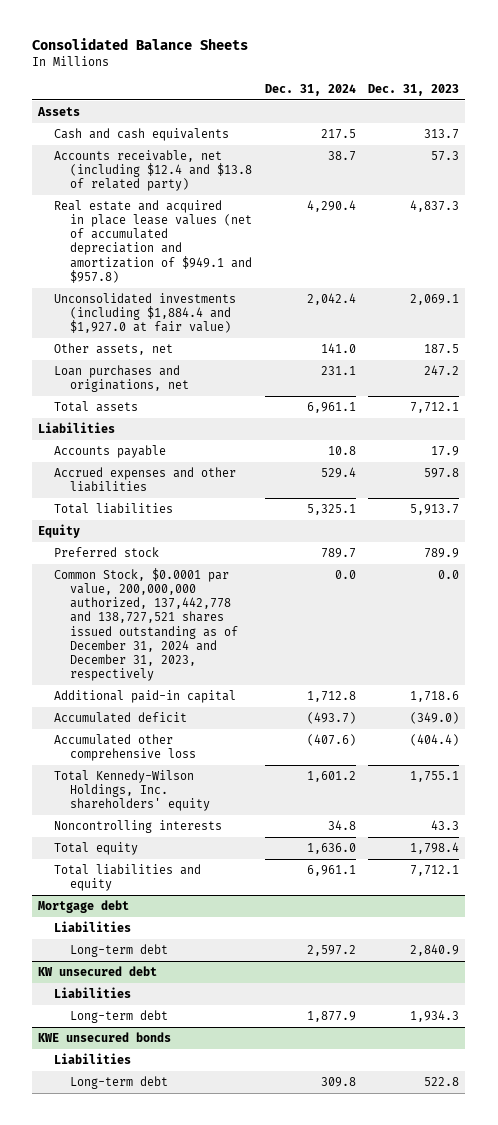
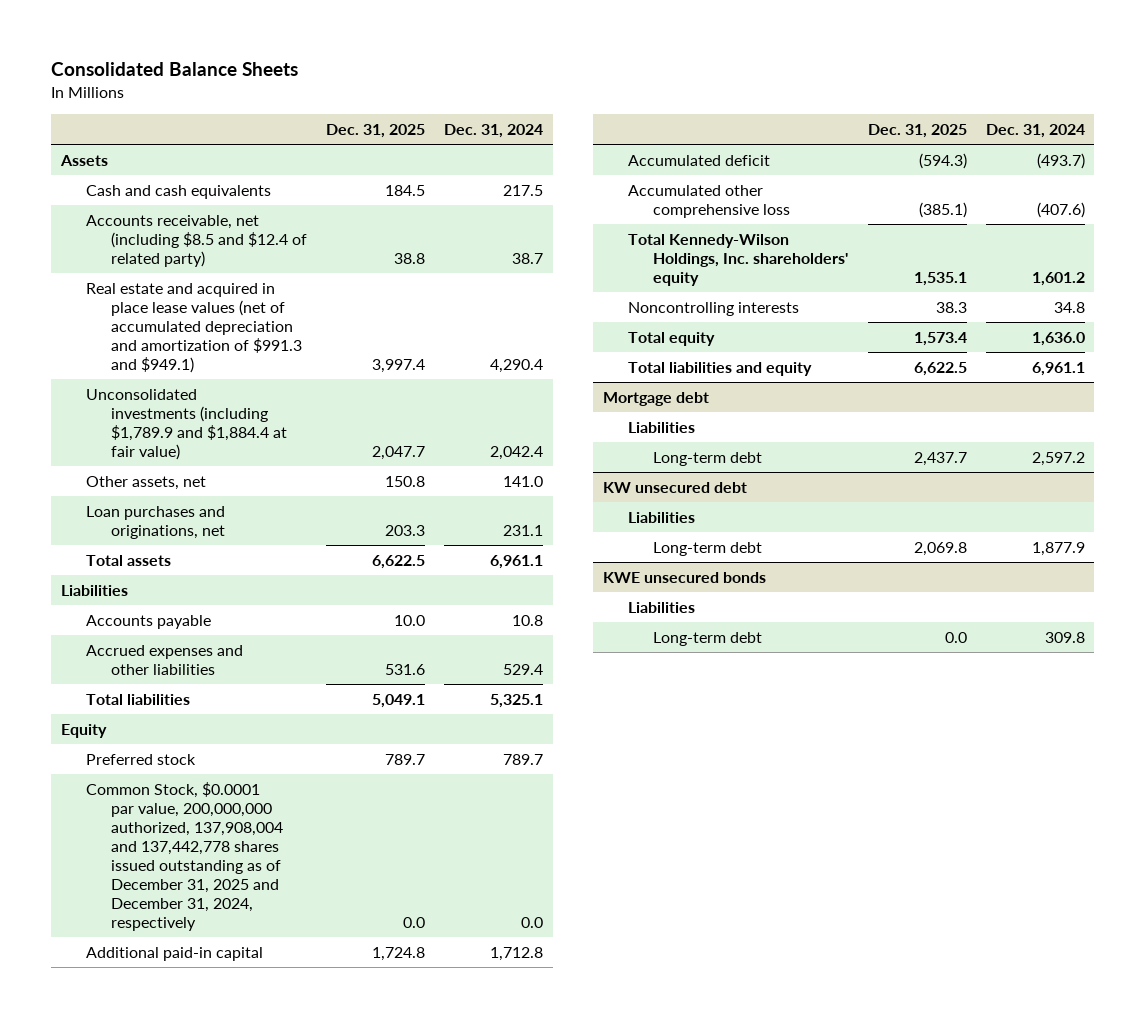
- | Dec. 31, 2024 | Dec. 31, 2023
+ | Dec. 31, 2025 | Dec. 31, 2024
- Accounts receivable, net (including $12.4 and $13.8 of related party) | 38.7 | 57.3
- Real estate and acquired in place lease values (net of accumulated depreciation and amortization of $949.1 and $957.8) | 4,290.4 | 4,837.3
- Unconsolidated investments (including $1,884.4 and $1,927.0 at fair value) | 2,042.4 | 2,069.1
+ Accounts receivable, net (including $8.5 and $12.4 of related party) | 38.8 | 38.7
+ Real estate and acquired in place lease values (net of accumulated depreciation and amortization of $991.3 and $949.1) | 3,997.4 | 4,290.4
+ Unconsolidated investments (including $1,789.9 and $1,884.4 at fair value) | 2,047.7 | 2,042.4
- Common Stock, $0.0001 par value, 200,000,000 authorized, 137,442,778 and 138,727,521 shares issued outstanding as of December 31, 2024 and December 31, 2023, respectively | 0.0 | 0.0
+ Common Stock, $0.0001 par value, 200,000,000 authorized, 137,908,004 and 137,442,778 shares issued outstanding as of December 31, 2025 and December 31, 2024, respectively | 0.0 | 0.0

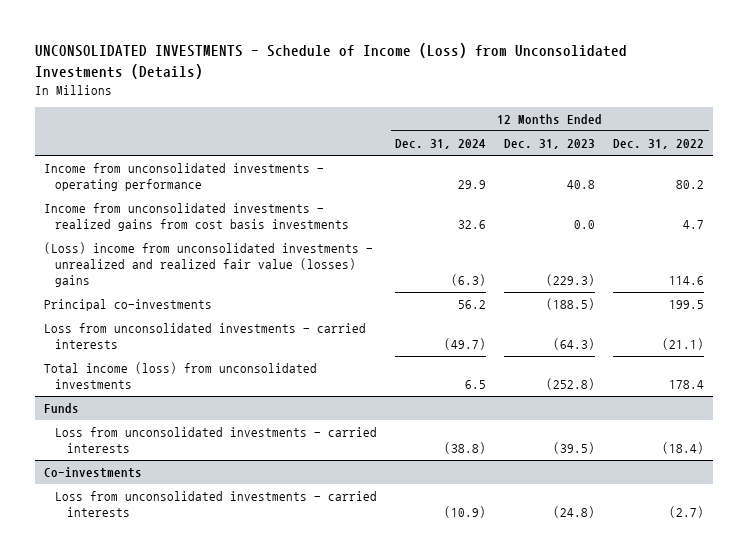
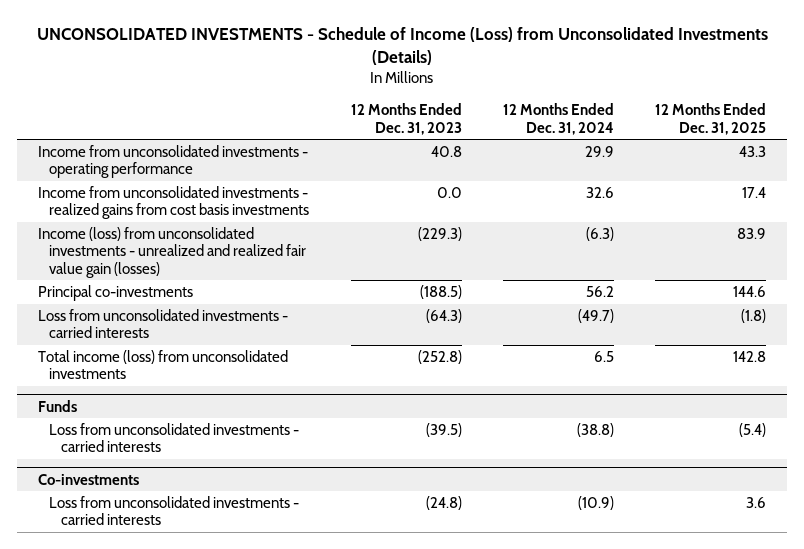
- | 12 Months Ended Dec. 31, 2024 | 12 Months Ended Dec. 31, 2023 | 12 Months Ended Dec. 31, 2022
+ | 12 Months Ended Dec. 31, 2023 | 12 Months Ended Dec. 31, 2024 | 12 Months Ended Dec. 31, 2025
- (Loss) income from unconsolidated investments - unrealized and realized fair value (losses) gains | (6.3) | (229.3) | 114.6
+ Income (loss) from unconsolidated investments - unrealized and realized fair value gain (losses) | (229.3) | (6.3) | 83.9

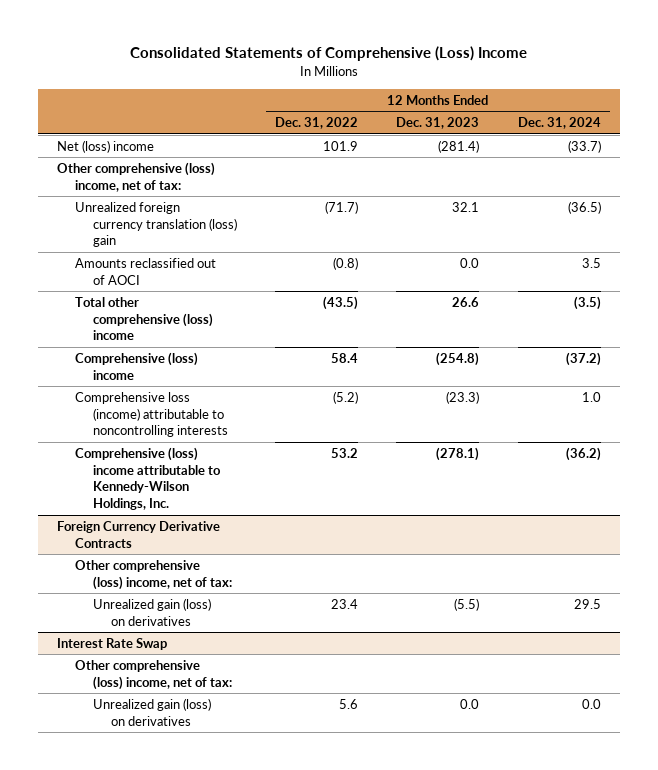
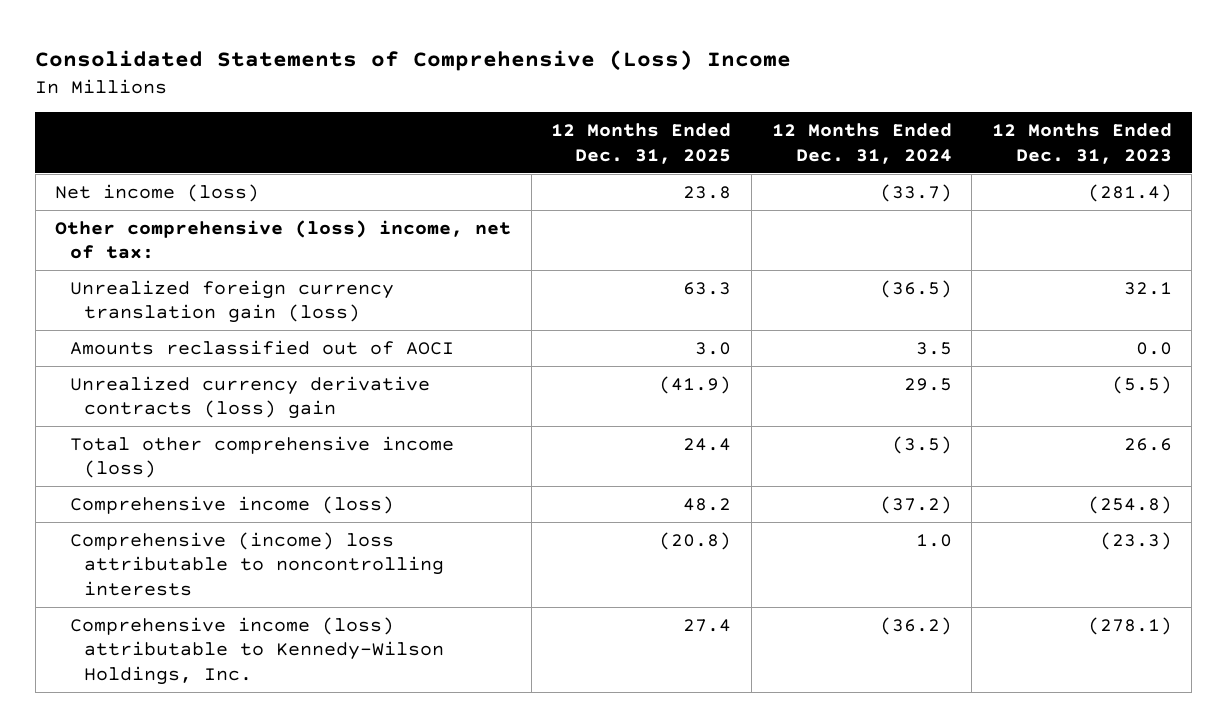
- | 12 Months Ended Dec. 31, 2022 | 12 Months Ended Dec. 31, 2023 | 12 Months Ended Dec. 31, 2024
+ | 12 Months Ended Dec. 31, 2025 | 12 Months Ended Dec. 31, 2024 | 12 Months Ended Dec. 31, 2023
- Net (loss) income | 101.9 | (281.4) | (33.7)
+ Net income (loss) | 23.8 | (33.7) | (281.4)
- Unrealized foreign currency translation (loss) gain | (71.7) | 32.1 | (36.5)
+ Unrealized foreign currency translation gain (loss) | 63.3 | (36.5) | 32.1
- Total other comprehensive (loss) income | (43.5) | 26.6 | (3.5)
- Comprehensive (loss) income | 58.4 | (254.8) | (37.2)
- Comprehensive loss (income) attributable to noncontrolling interests | (5.2) | (23.3) | 1.0
- Comprehensive (loss) income attributable to Kennedy-Wilson Holdings, Inc. | 53.2 | (278.1) | (36.2)
- Foreign Currency Derivative Contracts
- Other comprehensive (loss) income, net of tax:
- Unrealized gain (loss) on derivatives | 23.4 | (5.5) | 29.5
- Interest Rate Swap
- Other comprehensive (loss) income, net of tax:
- Unrealized gain (loss) on derivatives | 5.6 | 0.0 | 0.0
+ Unrealized currency derivative contracts (loss) gain | (41.9) | 29.5 | (5.5)
+ Total other comprehensive income (loss) | 24.4 | (3.5) | 26.6
+ Comprehensive income (loss) | 48.2 | (37.2) | (254.8)
+ Comprehensive (income) loss attributable to noncontrolling interests | (20.8) | 1.0 | (23.3)
+ Comprehensive income (loss) attributable to Kennedy-Wilson Holdings, Inc. | 27.4 | (36.2) | (278.1)

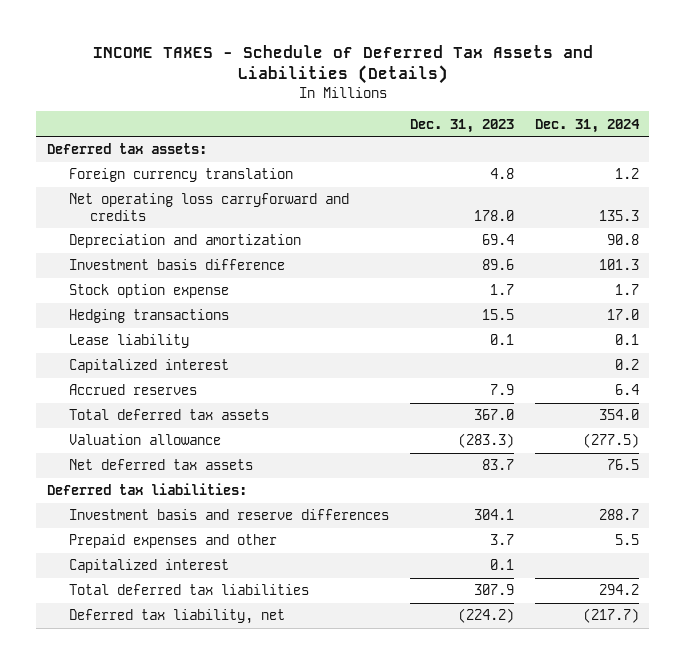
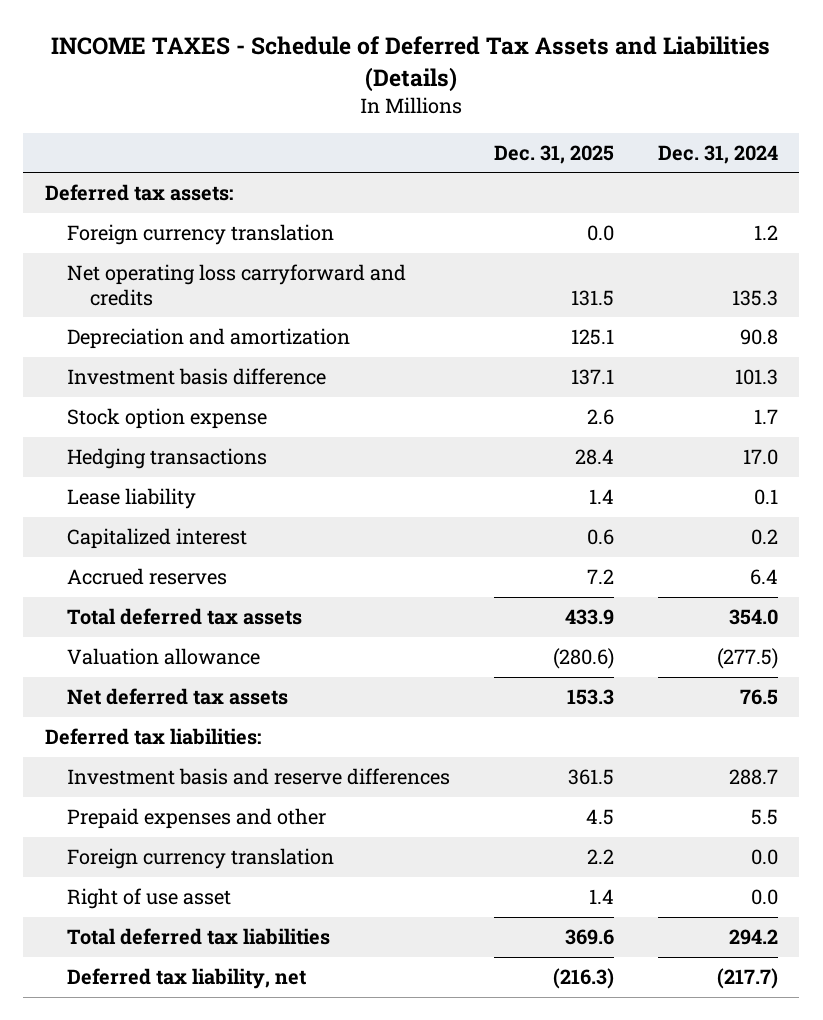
- | Dec. 31, 2023 | Dec. 31, 2024
+ | Dec. 31, 2025 | Dec. 31, 2024
- Capitalized interest | 0.1 |
+ Foreign currency translation | 2.2 | 0.0
+ Right of use asset | 1.4 | 0.0

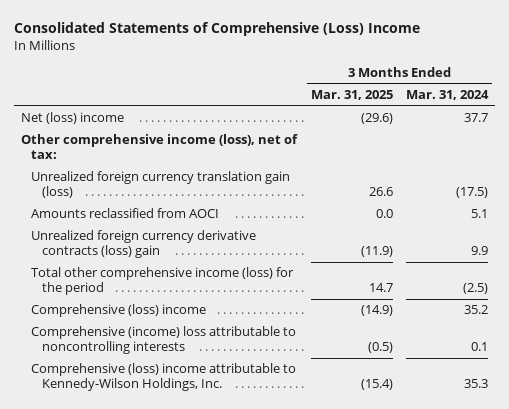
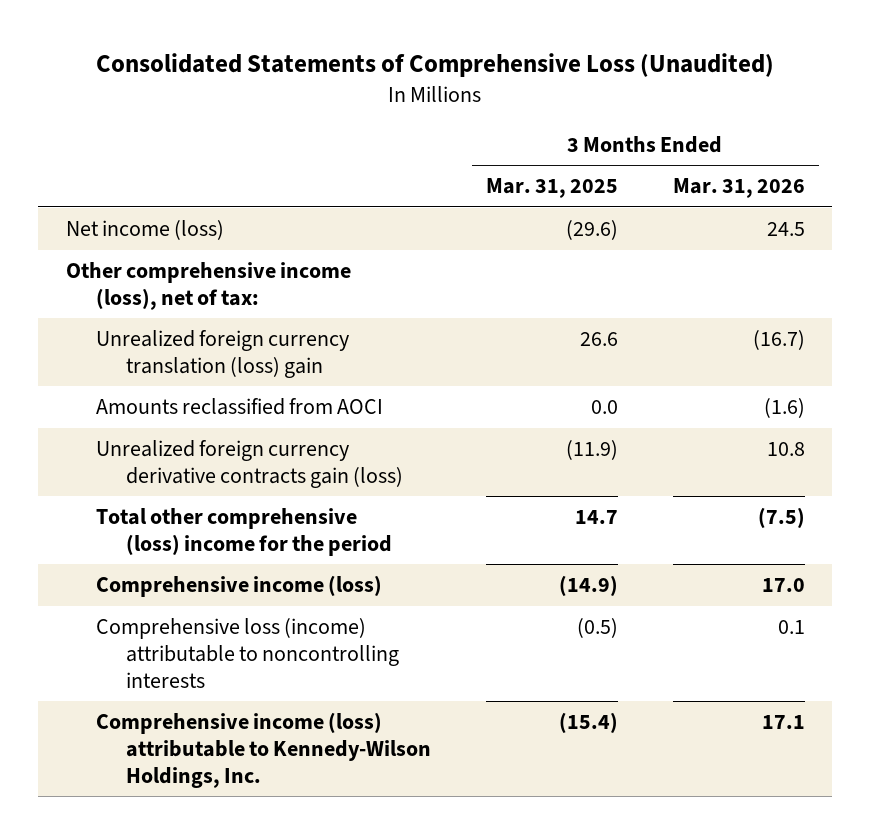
- Consolidated Statements of Comprehensive (Loss) Income
+ Consolidated Statements of Comprehensive Loss (Unaudited)
- | 3 Months Ended Mar. 31, 2025 | 3 Months Ended Mar. 31, 2024
+ | 3 Months Ended Mar. 31, 2025 | 3 Months Ended Mar. 31, 2026
- Net (loss) income | (29.6) | 37.7
+ Net income (loss) | (29.6) | 24.5
- Unrealized foreign currency translation gain (loss) | 26.6 | (17.5)
+ Unrealized foreign currency translation (loss) gain | 26.6 | (16.7)
- Unrealized foreign currency derivative contracts (loss) gain | (11.9) | 9.9
- Total other comprehensive income (loss) for the period | 14.7 | (2.5)
- Comprehensive (loss) income | (14.9) | 35.2
- Comprehensive (income) loss attributable to noncontrolling interests | (0.5) | 0.1
- Comprehensive (loss) income attributable to Kennedy-Wilson Holdings, Inc. | (15.4) | 35.3
+ Unrealized foreign currency derivative contracts gain (loss) | (11.9) | 10.8
+ Total other comprehensive (loss) income for the period | 14.7 | (7.5)
+ Comprehensive income (loss) | (14.9) | 17.0
+ Comprehensive loss (income) attributable to noncontrolling interests | (0.5) | 0.1
+ Comprehensive income (loss) attributable to Kennedy-Wilson Holdings, Inc. | (15.4) | 17.1

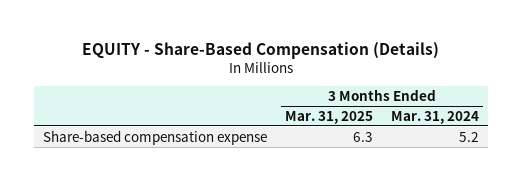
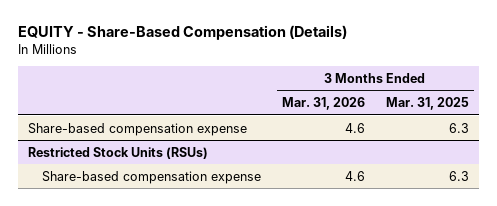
- | 3 Months Ended Mar. 31, 2025 | 3 Months Ended Mar. 31, 2024
+ | 3 Months Ended Mar. 31, 2026 | 3 Months Ended Mar. 31, 2025
+ Restricted Stock Units (RSUs)
+ Share-based compensation expense | 4.6 | 6.3

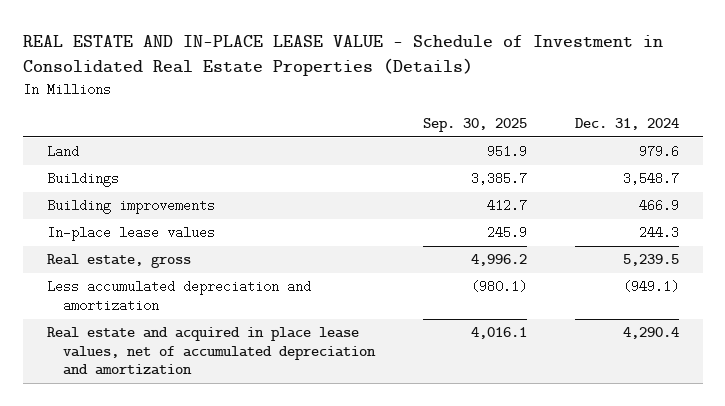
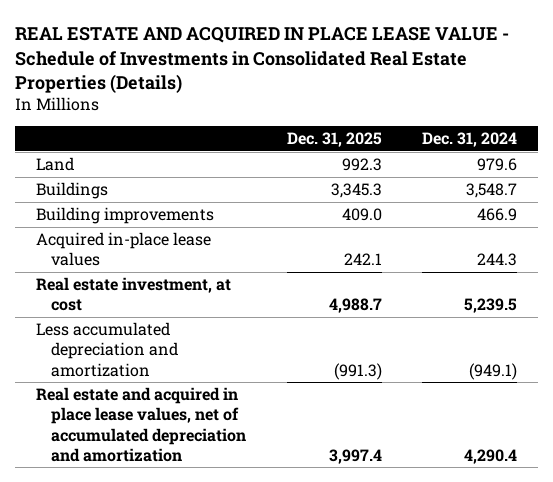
- REAL ESTATE AND IN-PLACE LEASE VALUE - Schedule of Investment in Consolidated Real Estate Properties (Details)
+ REAL ESTATE AND ACQUIRED IN PLACE LEASE VALUE - Schedule of Investments in Consolidated Real Estate Properties (Details)
- | Sep. 30, 2025 | Dec. 31, 2024
+ | Dec. 31, 2025 | Dec. 31, 2024
- In-place lease values | 245.9 | 244.3
- Real estate, gross | 4,996.2 | 5,239.5
+ Acquired in-place lease values | 242.1 | 244.3
+ Real estate investment, at cost | 4,988.7 | 5,239.5

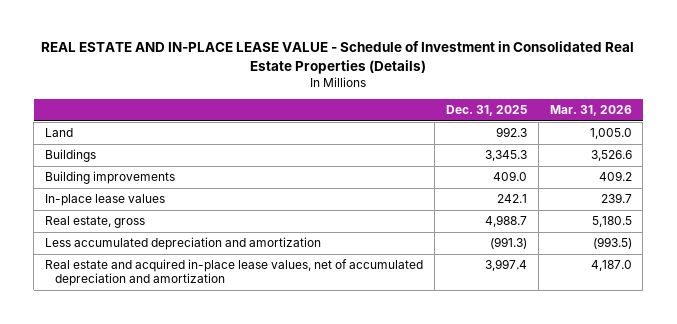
- REAL ESTATE AND ACQUIRED IN PLACE LEASE VALUE - Schedule of Investments in Consolidated Real Estate Properties (Details)
+ REAL ESTATE AND IN-PLACE LEASE VALUE - Schedule of Investment in Consolidated Real Estate Properties (Details)
- | Dec. 31, 2025 | Dec. 31, 2024
+ | Dec. 31, 2025 | Mar. 31, 2026
- Acquired in-place lease values | 242.1 | 244.3
- Real estate investment, at cost | 4,988.7 | 5,239.5
+ In-place lease values | 242.1 | 239.7
+ Real estate, gross | 4,988.7 | 5,180.5
- Real estate and acquired in place lease values, net of accumulated depreciation and amortization | 3,997.4 | 4,290.4
+ Real estate and acquired in-place lease values, net of accumulated depreciation and amortization | 3,997.4 | 4,187.0

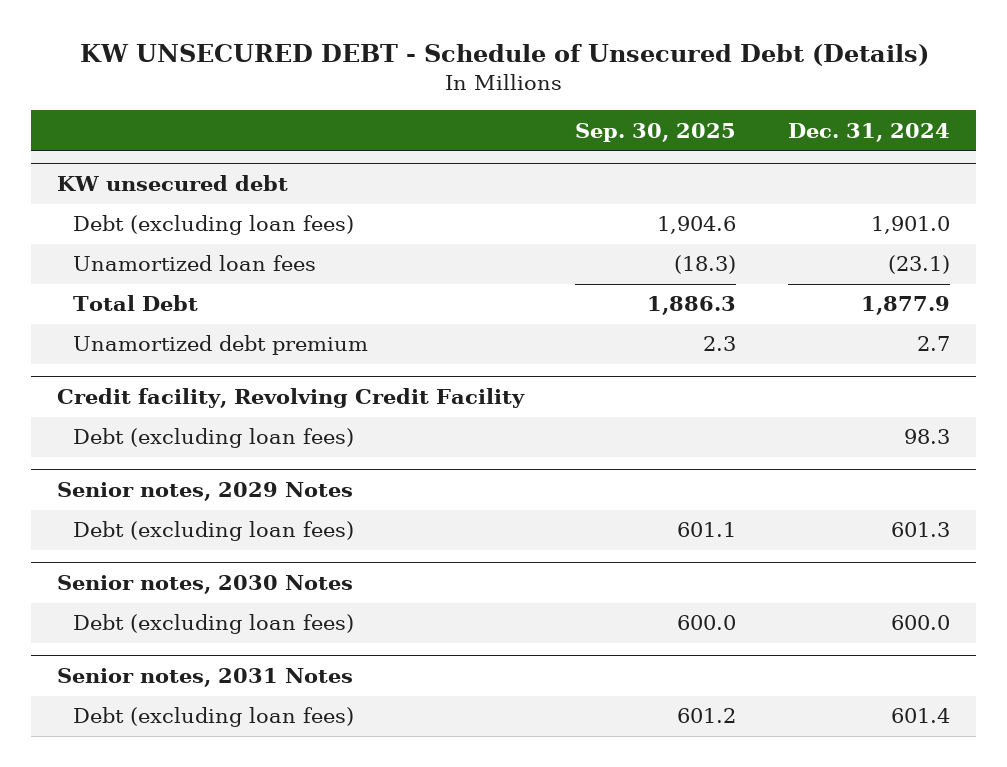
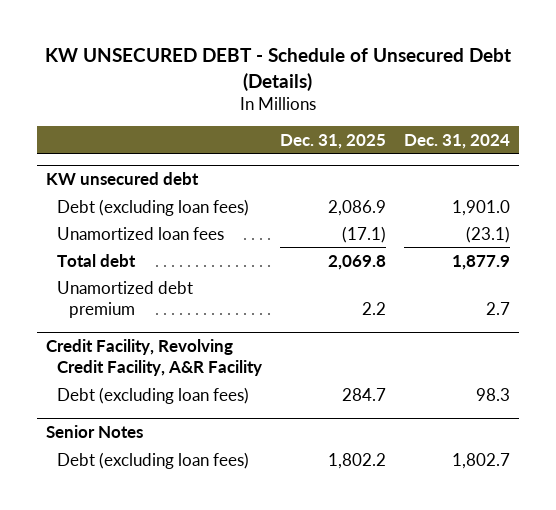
- | Sep. 30, 2025 | Dec. 31, 2024
+ | Dec. 31, 2025 | Dec. 31, 2024
@ KW unsecured debt
- Total Debt | 1,886.3 | 1,877.9
+ Total debt | 2,069.8 | 1,877.9
- Credit facility, Revolving Credit Facility
+ Credit Facility, Revolving Credit Facility, A&R Facility
- Senior notes, 2029 Notes
- Debt (excluding loan fees) | 601.1 | 601.3
- Senior notes, 2030 Notes
- Debt (excluding loan fees) | 600.0 | 600.0
- Senior notes, 2031 Notes
- Debt (excluding loan fees) | 601.2 | 601.4
+ Senior Notes
+ Debt (excluding loan fees) | 1,802.2 | 1,802.7

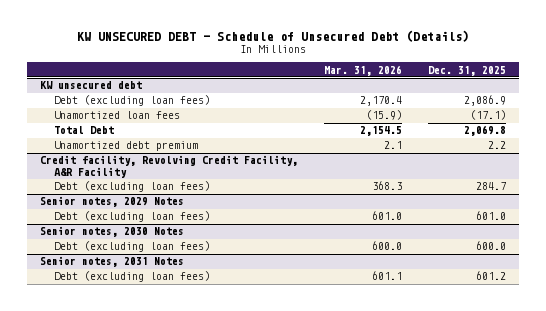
- | Dec. 31, 2025 | Dec. 31, 2024
+ | Mar. 31, 2026 | Dec. 31, 2025
@ KW unsecured debt
- Total debt | 2,069.8 | 1,877.9
+ Total Debt | 2,154.5 | 2,069.8
- Credit Facility, Revolving Credit Facility, A&R Facility
+ Credit facility, Revolving Credit Facility, A&R Facility
- Senior Notes
- Debt (excluding loan fees) | 1,802.2 | 1,802.7
+ Senior notes, 2029 Notes
+ Debt (excluding loan fees) | 601.0 | 601.0
+ Senior notes, 2030 Notes
+ Debt (excluding loan fees) | 600.0 | 600.0
+ Senior notes, 2031 Notes
+ Debt (excluding loan fees) | 601.1 | 601.2

